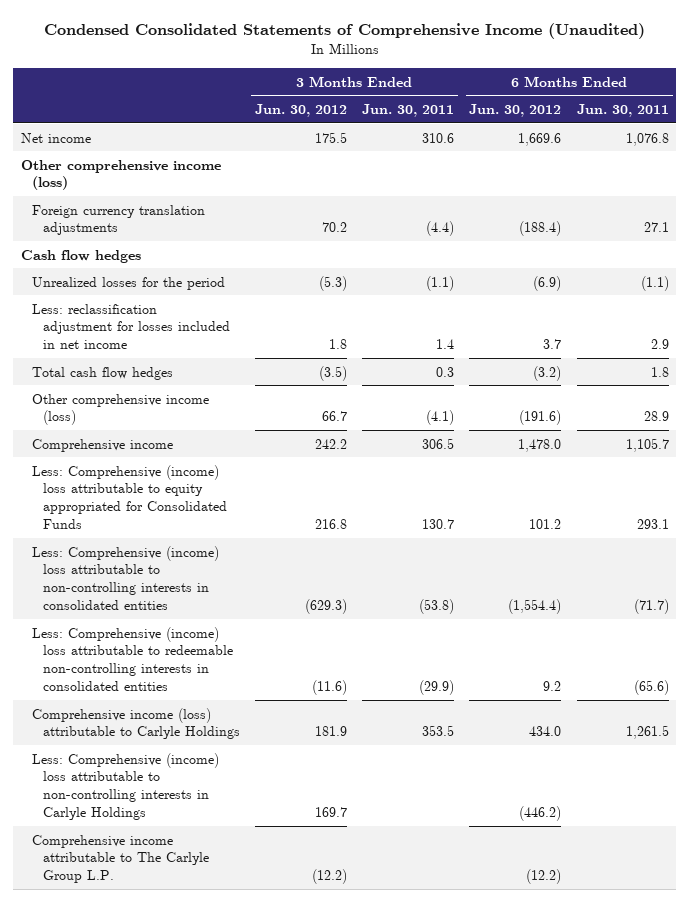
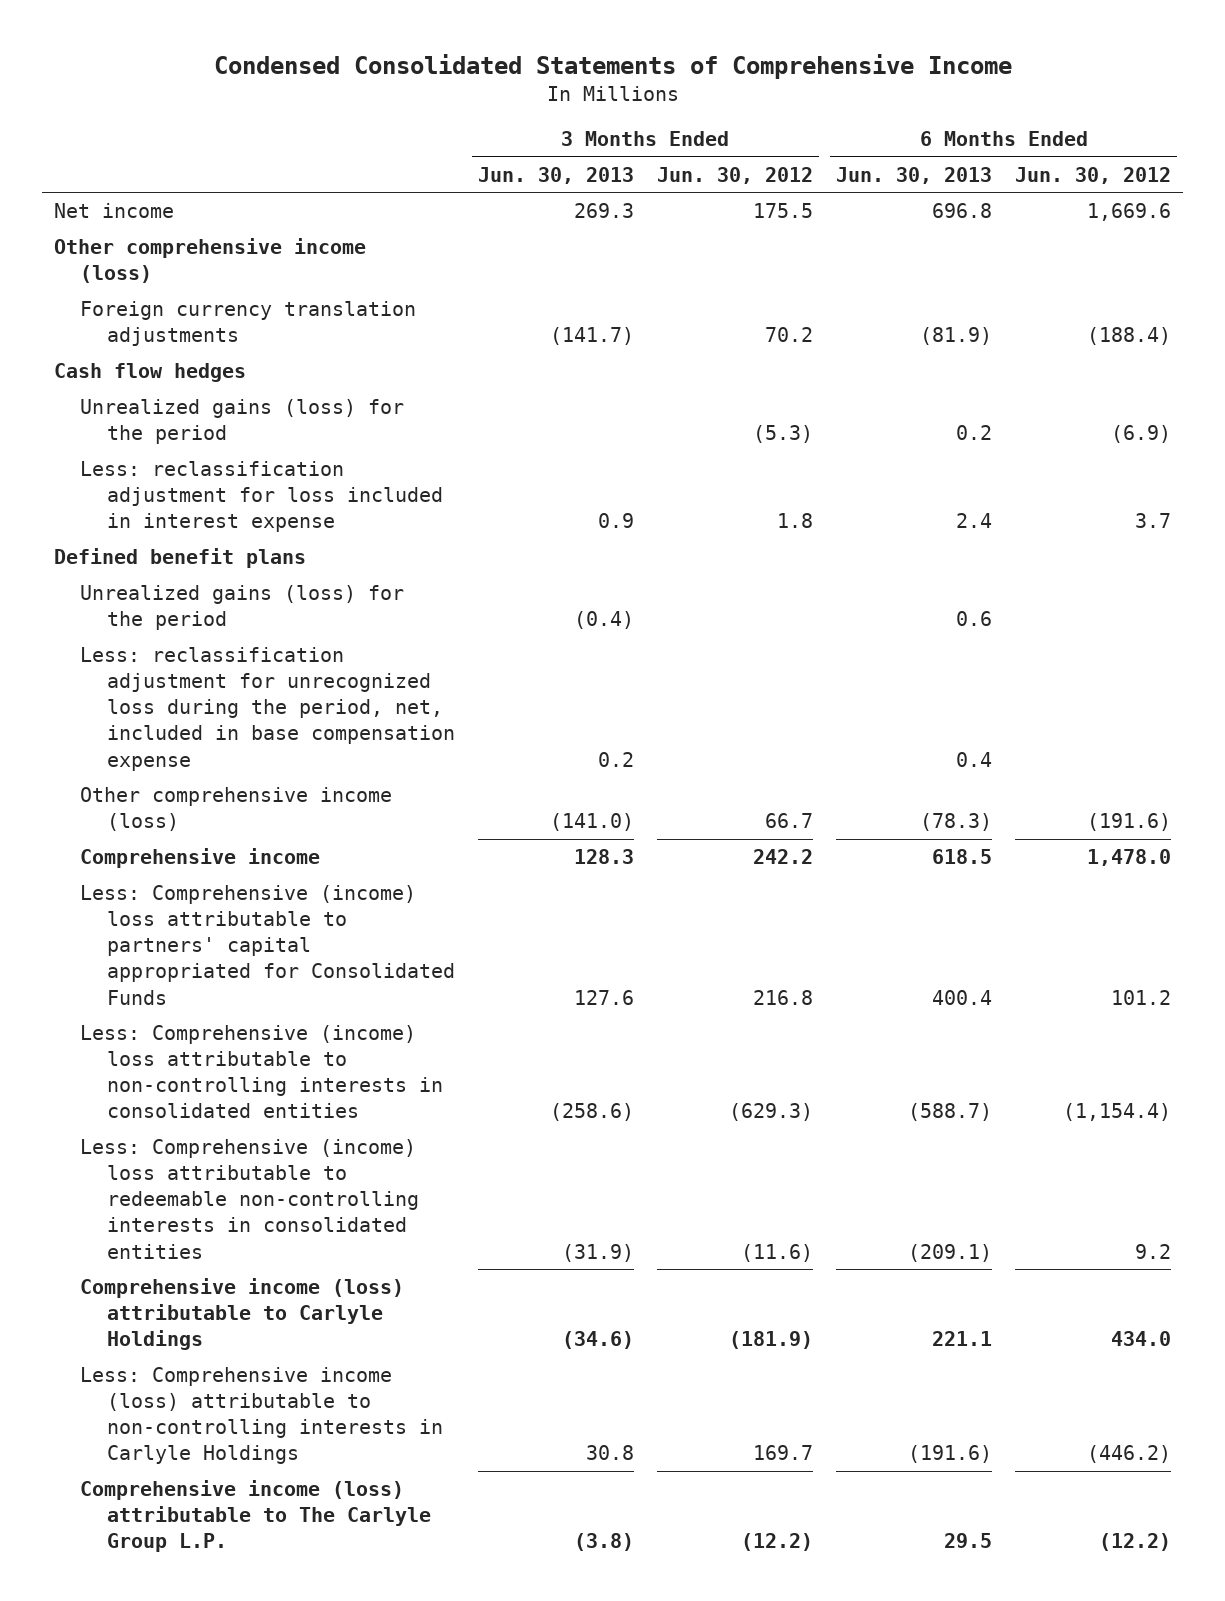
- Condensed Consolidated Statements of Comprehensive Income (Unaudited)
+ Condensed Consolidated Statements of Comprehensive Income
- | 3 Months Ended Jun. 30, 2012 | 3 Months Ended Jun. 30, 2011 | 6 Months Ended Jun. 30, 2012 | 6 Months Ended Jun. 30, 2011
+ | 3 Months Ended Jun. 30, 2013 | 3 Months Ended Jun. 30, 2012 | 6 Months Ended Jun. 30, 2013 | 6 Months Ended Jun. 30, 2012
- Unrealized losses for the period | (5.3) | (1.1) | (6.9) | (1.1)
- Less: reclassification adjustment for losses included in net income | 1.8 | 1.4 | 3.7 | 2.9
- Total cash flow hedges | (3.5) | 0.3 | (3.2) | 1.8
+ Unrealized gains (loss) for the period | | (5.3) | 0.2 | (6.9)
+ Less: reclassification adjustment for loss included in interest expense | 0.9 | 1.8 | 2.4 | 3.7
+ Defined benefit plans
+ Unrealized gains (loss) for the period | (0.4) | | 0.6 |
+ Less: reclassification adjustment for unrecognized loss during the period, net, included in base compensation expense | 0.2 | | 0.4 |
- Less: Comprehensive (income) loss attributable to equity appropriated for Consolidated Funds | 216.8 | 130.7 | 101.2 | 293.1
- Less: Comprehensive (income) loss attributable to non-controlling interests in consolidated entities | (629.3) | (53.8) | (1,554.4) | (71.7)
+ Less: Comprehensive (income) loss attributable to partners' capital appropriated for Consolidated Funds | 127.6 | 216.8 | 400.4 | 101.2
+ Less: Comprehensive (income) loss attributable to non-controlling interests in consolidated entities | (258.6) | (629.3) | (588.7) | (1,154.4)
- Comprehensive income (loss) attributable to Carlyle Holdings | 181.9 | 353.5 | 434.0 | 1,261.5
- Less: Comprehensive (income) loss attributable to non-controlling interests in Carlyle Holdings | 169.7 | | (446.2) |
- Comprehensive income attributable to The Carlyle Group L.P. | (12.2) | | (12.2) |
+ Comprehensive income (loss) attributable to Carlyle Holdings | (34.6) | (181.9) | 221.1 | 434.0
+ Less: Comprehensive income (loss) attributable to non-controlling interests in Carlyle Holdings | 30.8 | 169.7 | (191.6) | (446.2)
+ Comprehensive income (loss) attributable to The Carlyle Group L.P. | (3.8) | (12.2) | 29.5 | (12.2)

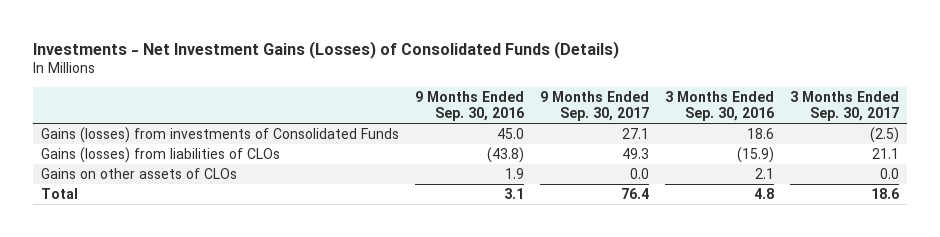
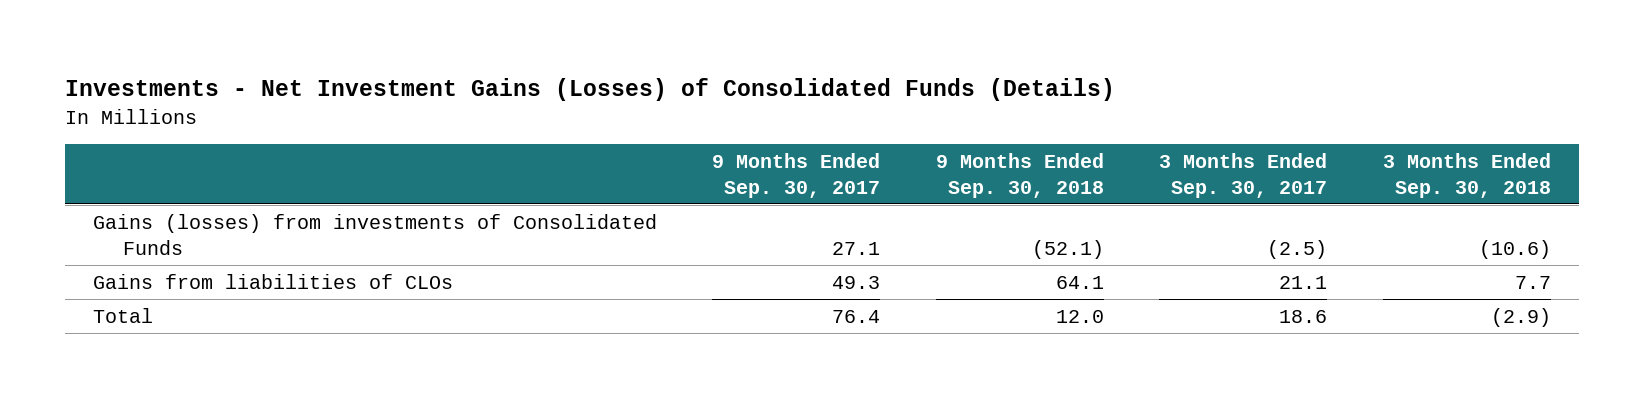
- | 9 Months Ended Sep. 30, 2016 | 9 Months Ended Sep. 30, 2017 | 3 Months Ended Sep. 30, 2016 | 3 Months Ended Sep. 30, 2017
+ | 9 Months Ended Sep. 30, 2017 | 9 Months Ended Sep. 30, 2018 | 3 Months Ended Sep. 30, 2017 | 3 Months Ended Sep. 30, 2018
- Gains (losses) from liabilities of CLOs | (43.8) | 49.3 | (15.9) | 21.1
- Gains on other assets of CLOs | 1.9 | 0.0 | 2.1 | 0.0
+ Gains from liabilities of CLOs | 49.3 | 64.1 | 21.1 | 7.7

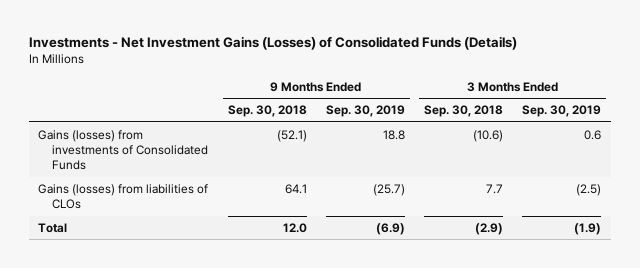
- | 9 Months Ended Sep. 30, 2017 | 9 Months Ended Sep. 30, 2018 | 3 Months Ended Sep. 30, 2017 | 3 Months Ended Sep. 30, 2018
+ | 9 Months Ended Sep. 30, 2018 | 9 Months Ended Sep. 30, 2019 | 3 Months Ended Sep. 30, 2018 | 3 Months Ended Sep. 30, 2019
- Gains from liabilities of CLOs | 49.3 | 64.1 | 21.1 | 7.7
+ Gains (losses) from liabilities of CLOs | 64.1 | (25.7) | 7.7 | (2.5)

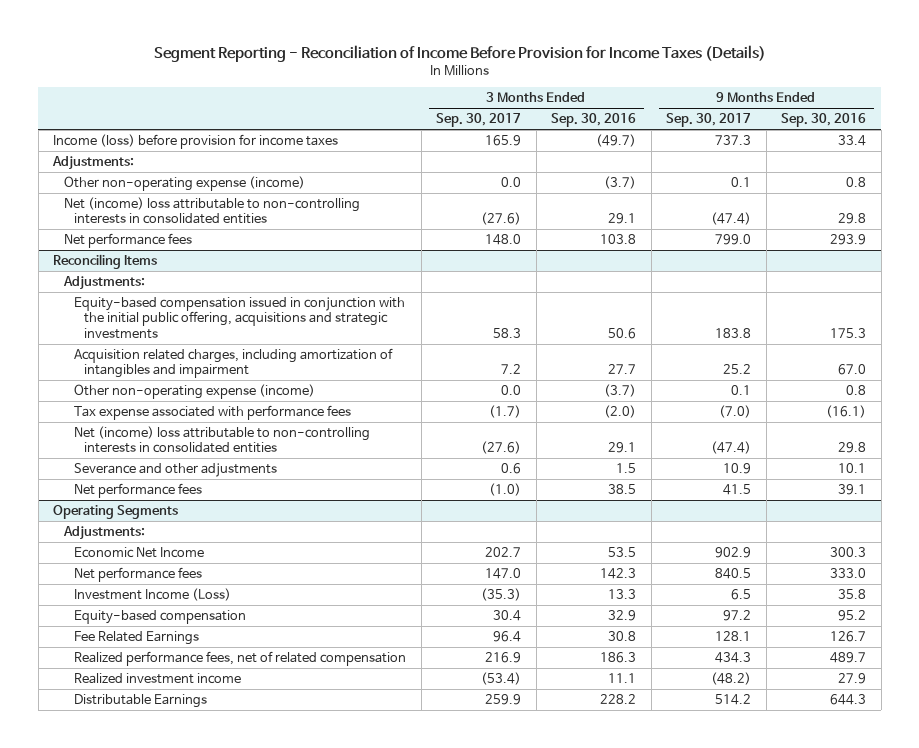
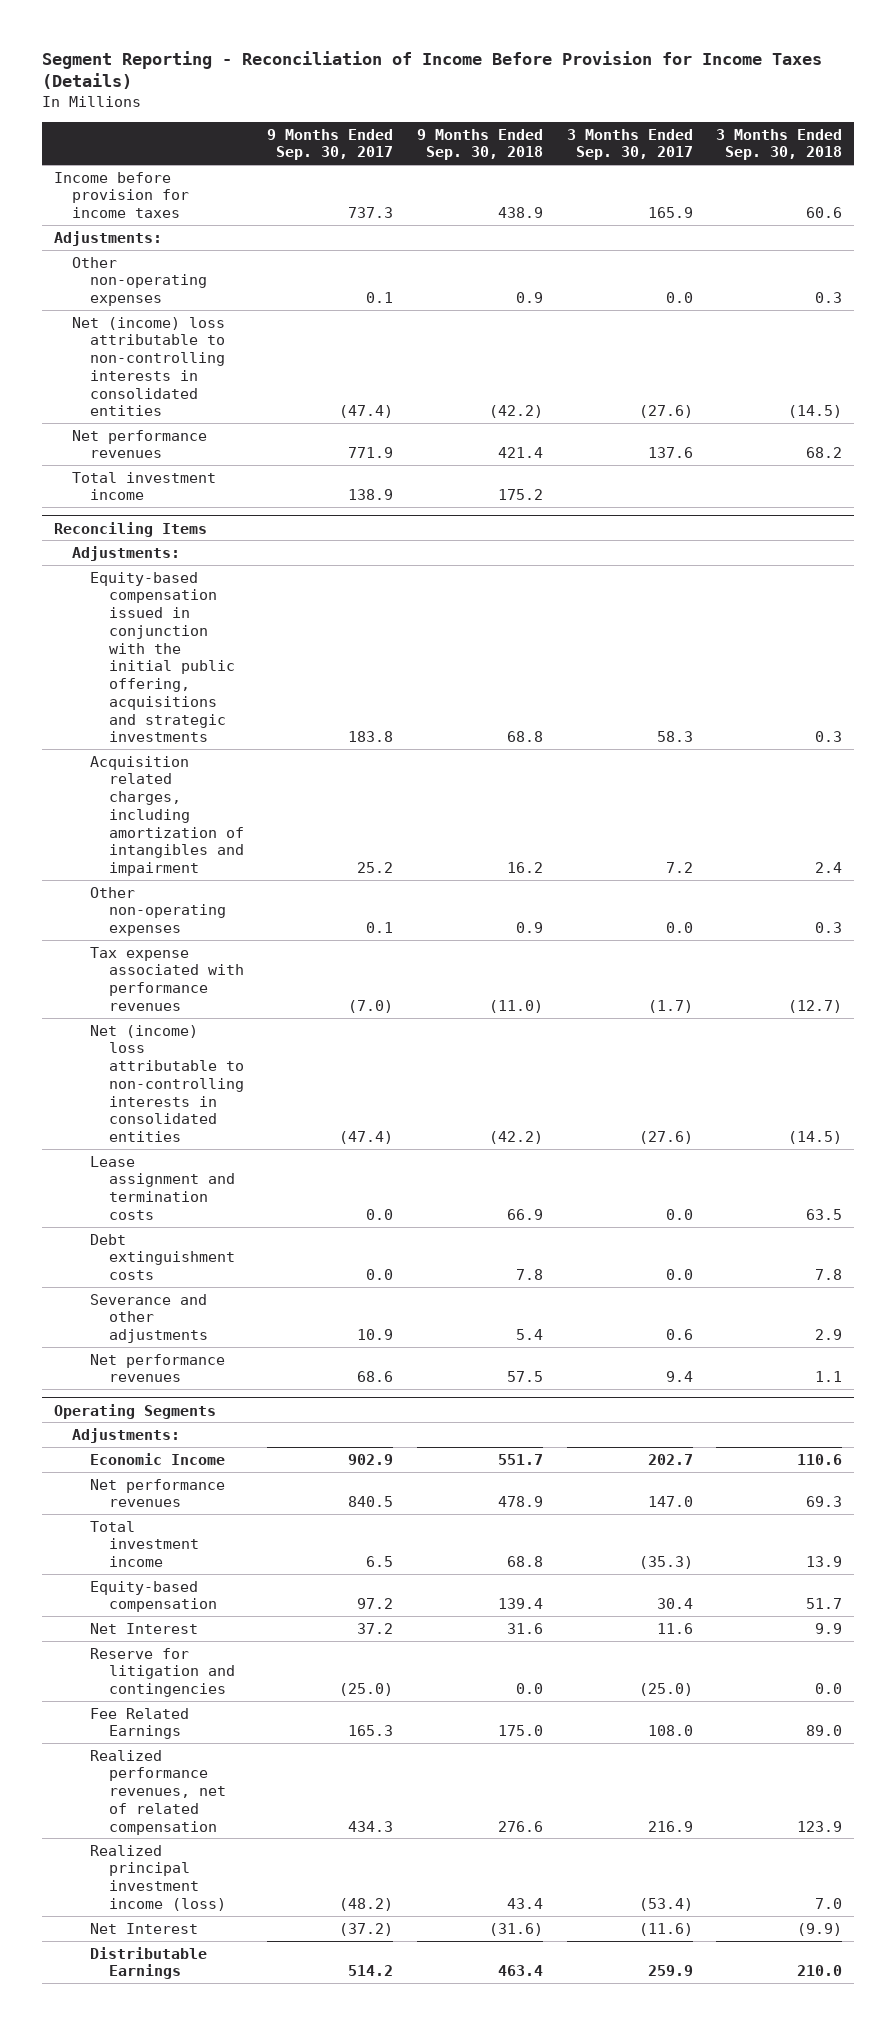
- | 3 Months Ended Sep. 30, 2017 | 3 Months Ended Sep. 30, 2016 | 9 Months Ended Sep. 30, 2017 | 9 Months Ended Sep. 30, 2016
+ | 9 Months Ended Sep. 30, 2017 | 9 Months Ended Sep. 30, 2018 | 3 Months Ended Sep. 30, 2017 | 3 Months Ended Sep. 30, 2018
- Income (loss) before provision for income taxes | 165.9 | (49.7) | 737.3 | 33.4
+ Income before provision for income taxes | 737.3 | 438.9 | 165.9 | 60.6
- Other non-operating expense (income) | 0.0 | (3.7) | 0.1 | 0.8
+ Other non-operating expenses | 0.1 | 0.9 | 0.0 | 0.3
- Net performance fees | 148.0 | 103.8 | 799.0 | 293.9
+ Net performance revenues | 771.9 | 421.4 | 137.6 | 68.2
+ Total investment income | 138.9 | 175.2 | |
@ Reconciling Items
- Other non-operating expense (income) | 0.0 | (3.7) | 0.1 | 0.8
- Tax expense associated with performance fees | (1.7) | (2.0) | (7.0) | (16.1)
+ Other non-operating expenses | 0.1 | 0.9 | 0.0 | 0.3
+ Tax expense associated with performance revenues | (7.0) | (11.0) | (1.7) | (12.7)
+ Lease assignment and termination costs | 0.0 | 66.9 | 0.0 | 63.5
+ Debt extinguishment costs | 0.0 | 7.8 | 0.0 | 7.8
- Net performance fees | (1.0) | 38.5 | 41.5 | 39.1
+ Net performance revenues | 68.6 | 57.5 | 9.4 | 1.1
@ Operating Segments
- Economic Net Income | 202.7 | 53.5 | 902.9 | 300.3
- Net performance fees | 147.0 | 142.3 | 840.5 | 333.0
- Investment Income (Loss) | (35.3) | 13.3 | 6.5 | 35.8
+ Economic Income | 902.9 | 551.7 | 202.7 | 110.6
+ Net performance revenues | 840.5 | 478.9 | 147.0 | 69.3
+ Total investment income | 6.5 | 68.8 | (35.3) | 13.9
- Fee Related Earnings | 96.4 | 30.8 | 128.1 | 126.7
- Realized performance fees, net of related compensation | 216.9 | 186.3 | 434.3 | 489.7
- Realized investment income | (53.4) | 11.1 | (48.2) | 27.9
+ Net Interest | 37.2 | 31.6 | 11.6 | 9.9
+ Reserve for litigation and contingencies | (25.0) | 0.0 | (25.0) | 0.0
+ Fee Related Earnings | 165.3 | 175.0 | 108.0 | 89.0
+ Realized performance revenues, net of related compensation | 434.3 | 276.6 | 216.9 | 123.9
+ Realized principal investment income (loss) | (48.2) | 43.4 | (53.4) | 7.0
+ Net Interest | (37.2) | (31.6) | (11.6) | (9.9)

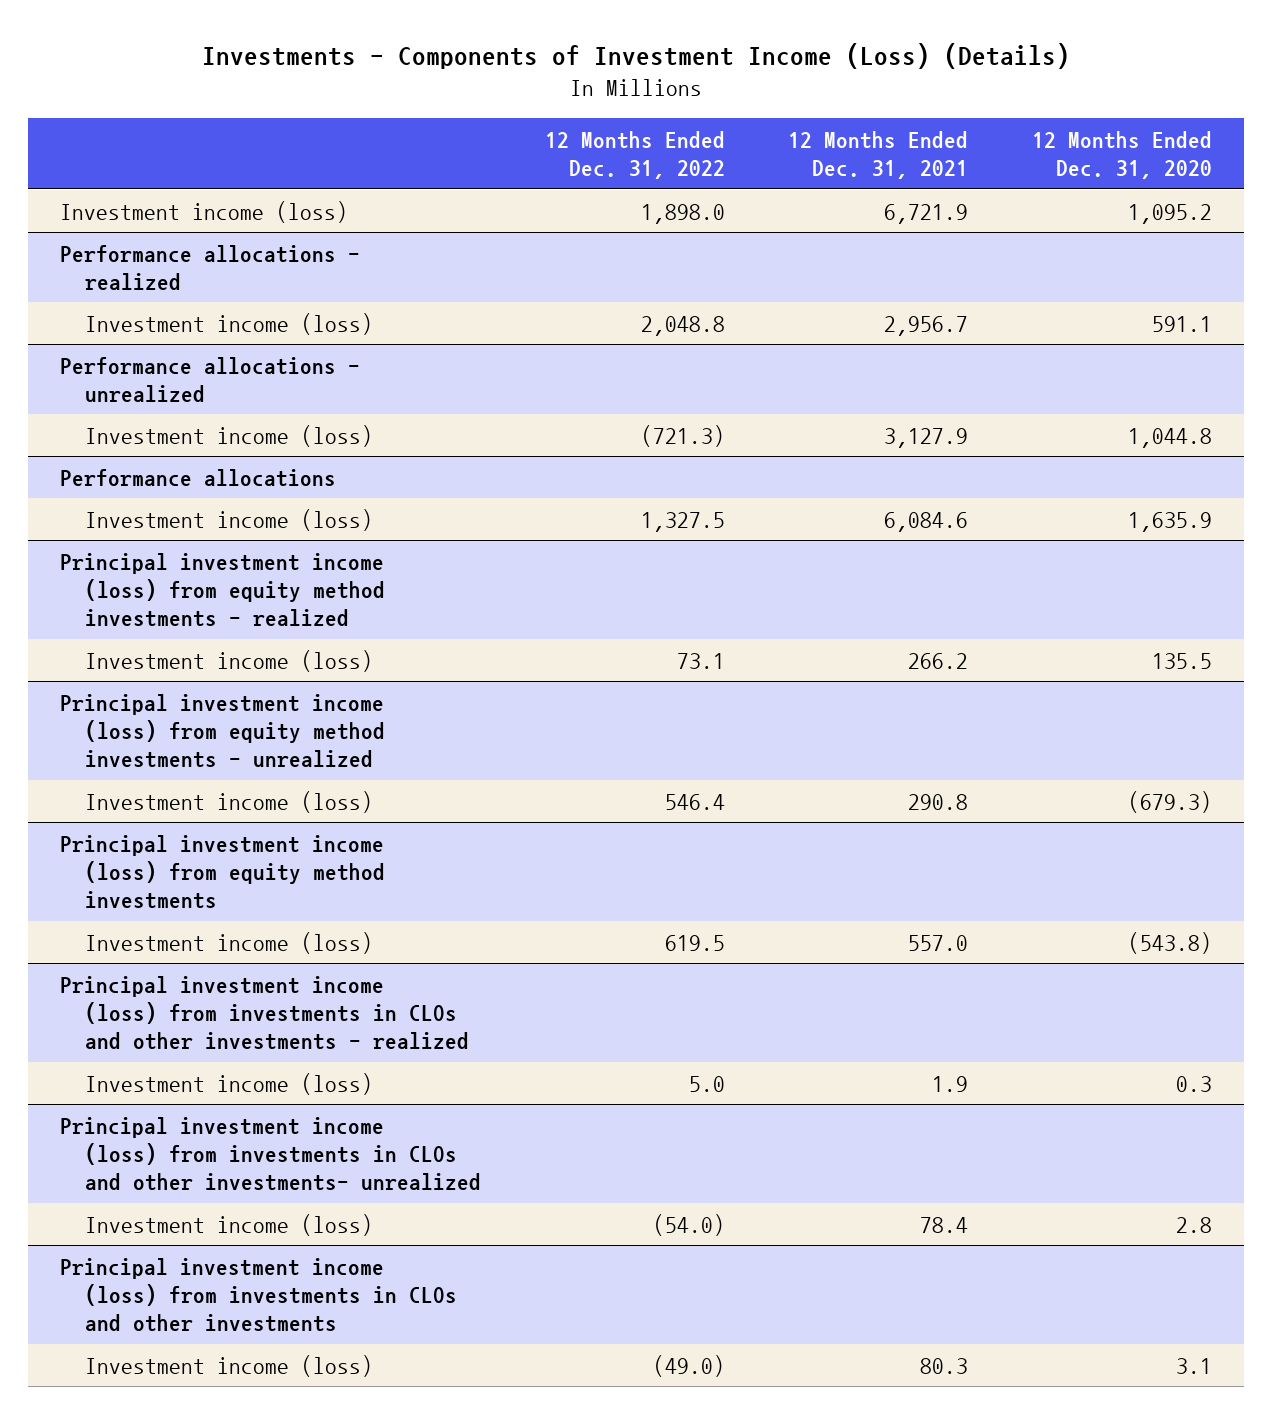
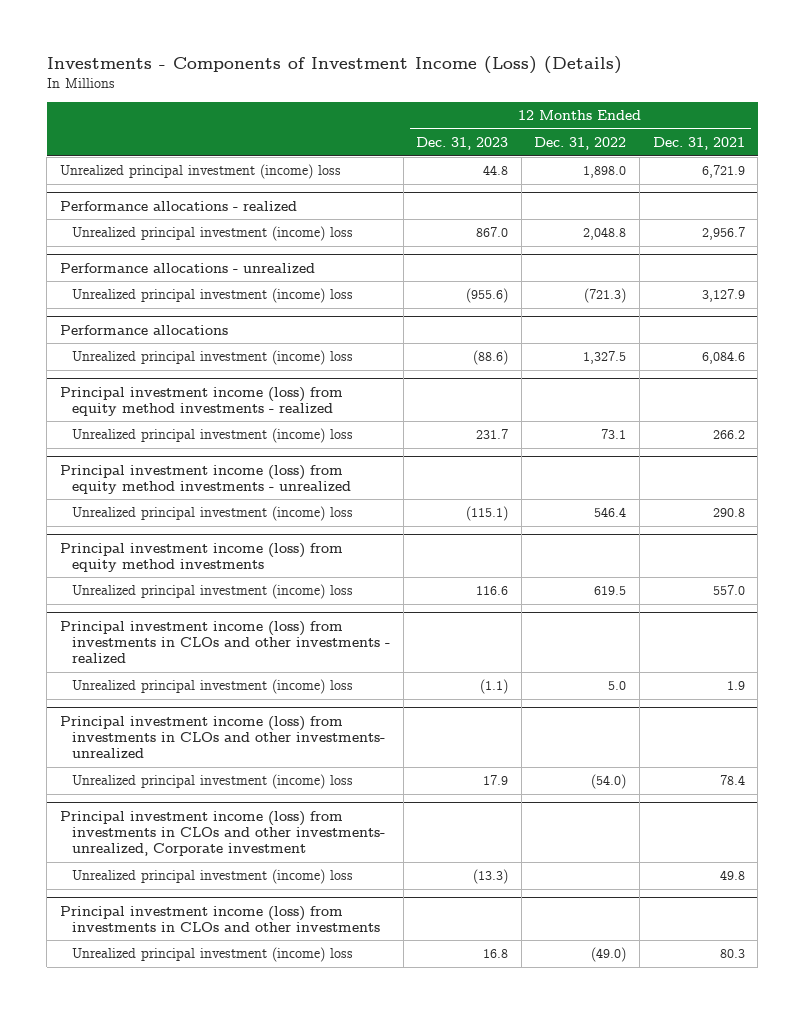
- | 12 Months Ended Dec. 31, 2022 | 12 Months Ended Dec. 31, 2021 | 12 Months Ended Dec. 31, 2020
+ | 12 Months Ended Dec. 31, 2023 | 12 Months Ended Dec. 31, 2022 | 12 Months Ended Dec. 31, 2021
- Investment income (loss) | 1,898.0 | 6,721.9 | 1,095.2
+ Unrealized principal investment (income) loss | 44.8 | 1,898.0 | 6,721.9
@ Performance allocations - realized
- Investment income (loss) | 2,048.8 | 2,956.7 | 591.1
+ Unrealized principal investment (income) loss | 867.0 | 2,048.8 | 2,956.7
@ Performance allocations - unrealized
- Investment income (loss) | (721.3) | 3,127.9 | 1,044.8
+ Unrealized principal investment (income) loss | (955.6) | (721.3) | 3,127.9
@ Performance allocations
- Investment income (loss) | 1,327.5 | 6,084.6 | 1,635.9
+ Unrealized principal investment (income) loss | (88.6) | 1,327.5 | 6,084.6
@ Principal investment income (loss) from equity method investments - realized
- Investment income (loss) | 73.1 | 266.2 | 135.5
+ Unrealized principal investment (income) loss | 231.7 | 73.1 | 266.2
@ Principal investment income (loss) from equity method investments - unrealized
- Investment income (loss) | 546.4 | 290.8 | (679.3)
+ Unrealized principal investment (income) loss | (115.1) | 546.4 | 290.8
@ Principal investment income (loss) from equity method investments
- Investment income (loss) | 619.5 | 557.0 | (543.8)
+ Unrealized principal investment (income) loss | 116.6 | 619.5 | 557.0
@ Principal investment income (loss) from investments in CLOs and other investments - realized
- Investment income (loss) | 5.0 | 1.9 | 0.3
+ Unrealized principal investment (income) loss | (1.1) | 5.0 | 1.9
@ Principal investment income (loss) from investments in CLOs and other investments- unrealized
- Investment income (loss) | (54.0) | 78.4 | 2.8
+ Unrealized principal investment (income) loss | 17.9 | (54.0) | 78.4
+ Principal investment income (loss) from investments in CLOs and other investments- unrealized, Corporate investment
+ Unrealized principal investment (income) loss | (13.3) | | 49.8
@ Principal investment income (loss) from investments in CLOs and other investments
- Investment income (loss) | (49.0) | 80.3 | 3.1
+ Unrealized principal investment (income) loss | 16.8 | (49.0) | 80.3

